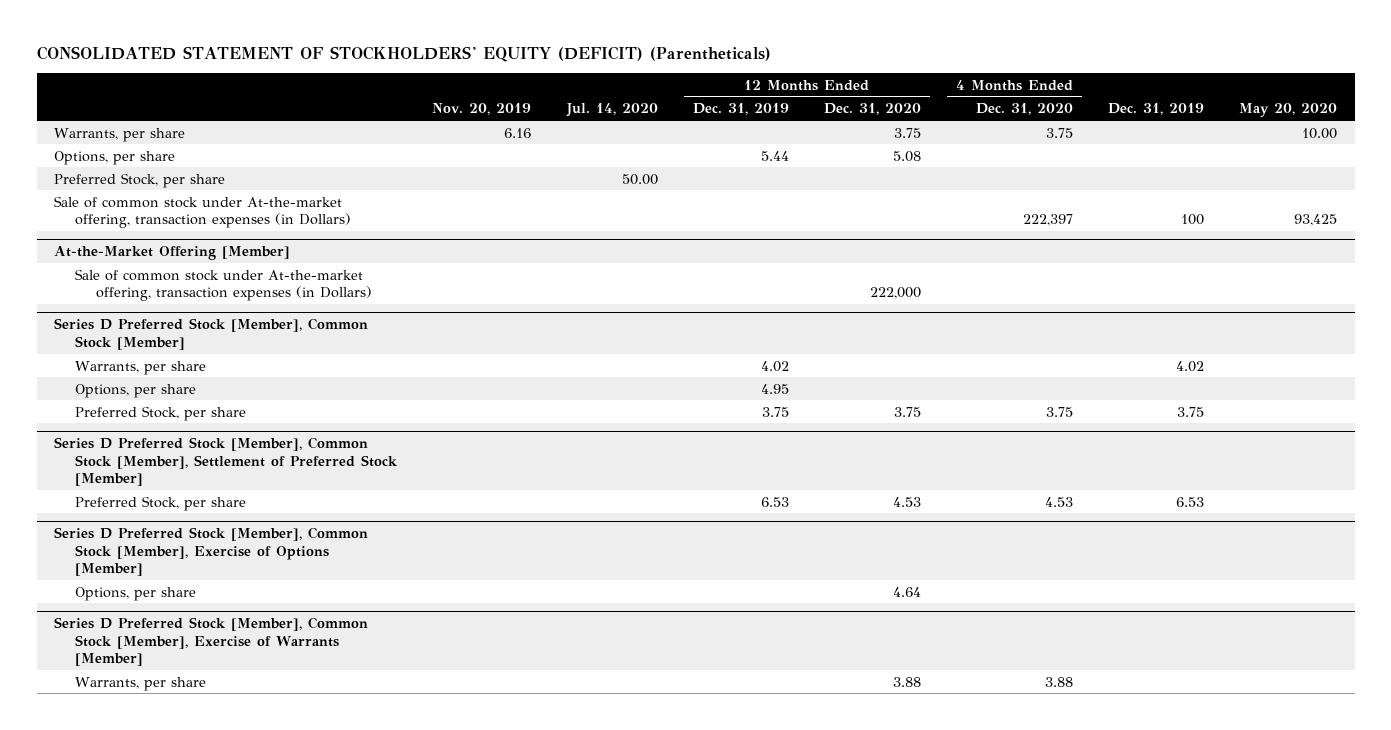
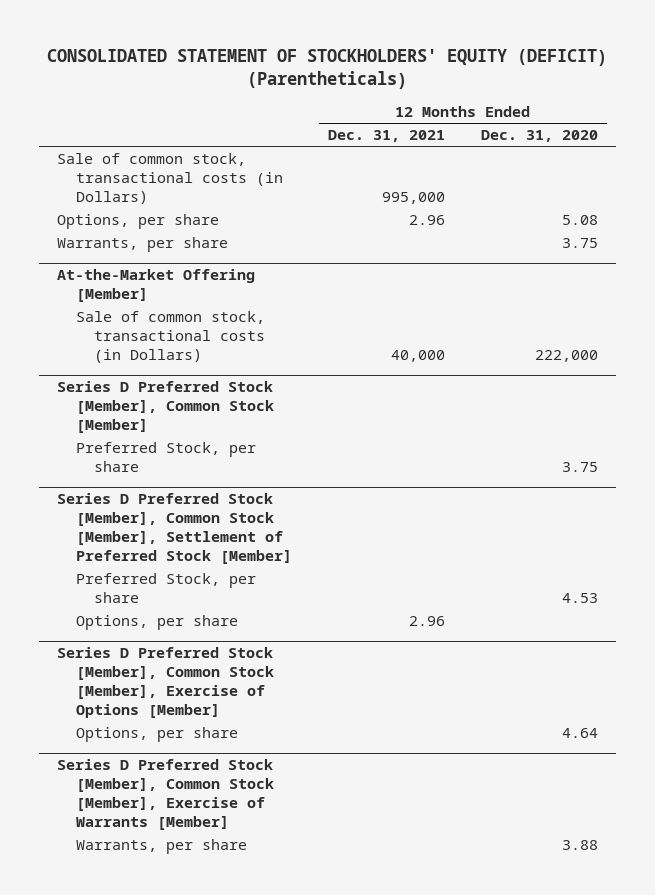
- | Nov. 20, 2019 | Jul. 14, 2020 | 12 Months Ended Dec. 31, 2019 | 12 Months Ended Dec. 31, 2020 | 4 Months Ended Dec. 31, 2020 | Dec. 31, 2019 | May 20, 2020
+ | 12 Months Ended Dec. 31, 2021 | 12 Months Ended Dec. 31, 2020
+ Sale of common stock, transactional costs (in Dollars) | 995,000 |
- Preferred Stock, per share | | 50.00 | | | | |
- Sale of common stock under At-the-market offering, transaction expenses (in Dollars) | | | | | 222,397 | 100 | 93,425
moved down: Warrants, per share | | 3.75
@ At-the-Market Offering [Member]
- Sale of common stock under At-the-market offering, transaction expenses (in Dollars) | | | | 222,000 | | |
+ Sale of common stock, transactional costs (in Dollars) | 40,000 | 222,000
@ Series D Preferred Stock [Member], Common Stock [Member]
- Warrants, per share | | | 4.02 | | | 4.02 |
- Options, per share | | | 4.95 | | | |
@ Series D Preferred Stock [Member], Common Stock [Member], Settlement of Preferred Stock [Member]
+ Options, per share | 2.96 |

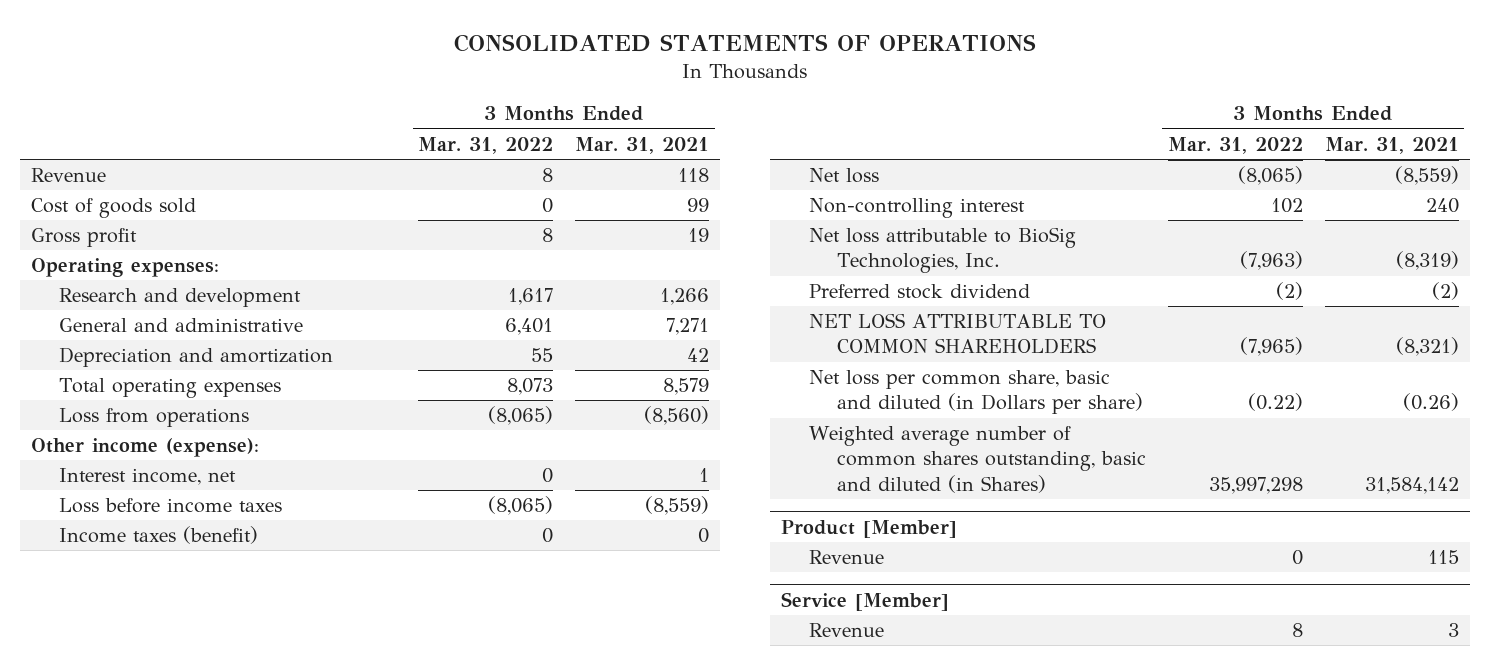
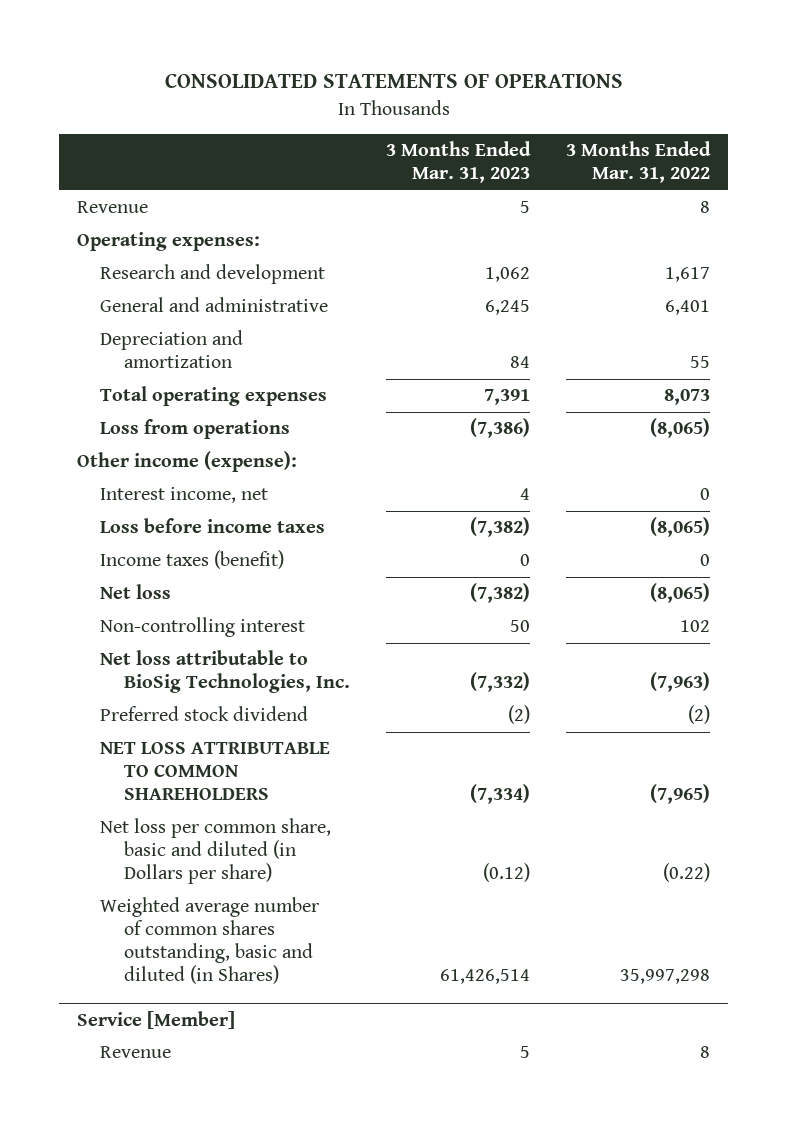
- | 3 Months Ended Mar. 31, 2022 | 3 Months Ended Mar. 31, 2021
+ | 3 Months Ended Mar. 31, 2023 | 3 Months Ended Mar. 31, 2022
- Cost of goods sold | 0 | 99
- Gross profit | 8 | 19
- Product [Member]
- Revenue | 0 | 115

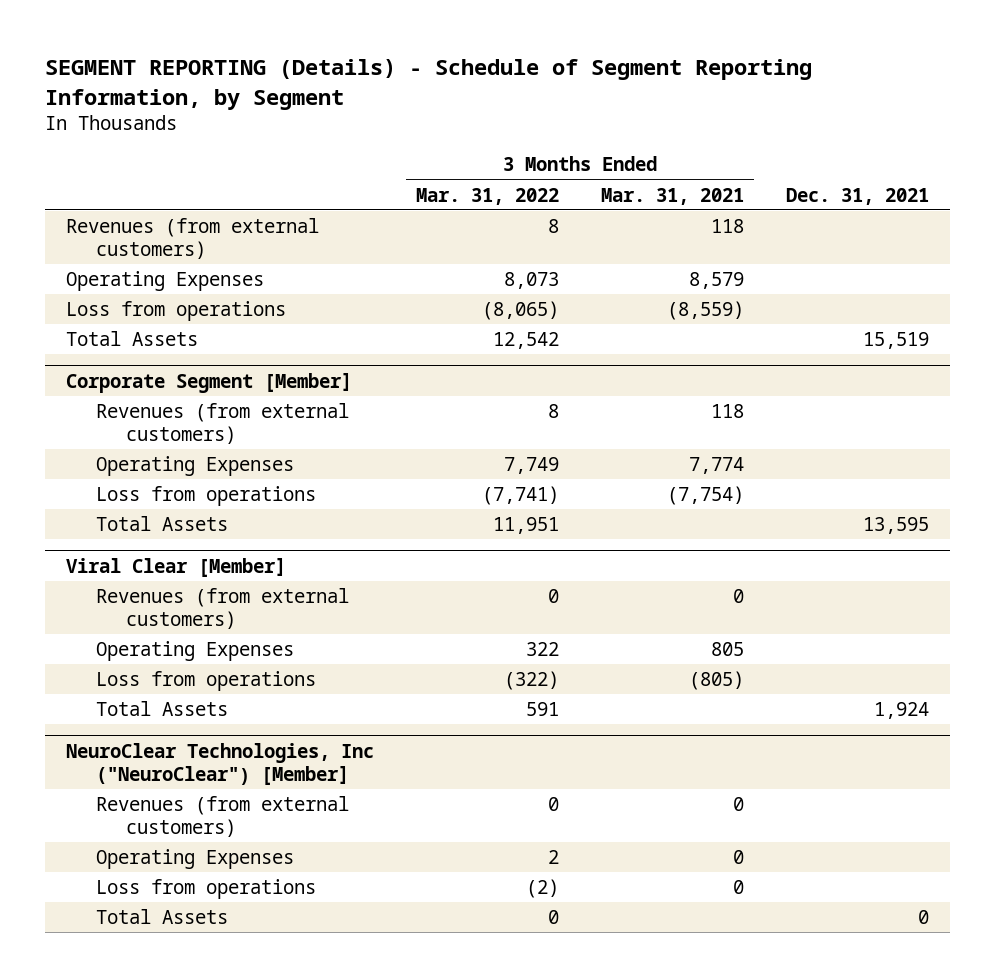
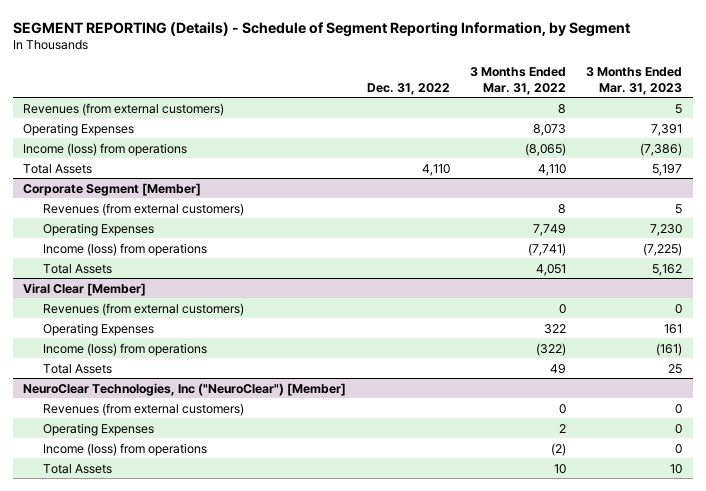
- | 3 Months Ended Mar. 31, 2022 | 3 Months Ended Mar. 31, 2021 | Dec. 31, 2021
+ | Dec. 31, 2022 | 3 Months Ended Mar. 31, 2022 | 3 Months Ended Mar. 31, 2023
- Loss from operations | (8,065) | (8,559) |
- Total Assets | 12,542 | | 15,519
+ Income (loss) from operations | | (8,065) | (7,386)
+ Total Assets | 4,110 | 4,110 | 5,197
@ Corporate Segment [Member]
- Loss from operations | (7,741) | (7,754) |
- Total Assets | 11,951 | | 13,595
+ Income (loss) from operations | | (7,741) | (7,225)
+ Total Assets | | 4,051 | 5,162
@ Viral Clear [Member]
- Loss from operations | (322) | (805) |
- Total Assets | 591 | | 1,924
+ Income (loss) from operations | | (322) | (161)
+ Total Assets | | 49 | 25
@ NeuroClear Technologies, Inc ("NeuroClear") [Member]
- Loss from operations | (2) | 0 |
- Total Assets | 0 | | 0
+ Income (loss) from operations | | (2) | 0
+ Total Assets | | 10 | 10

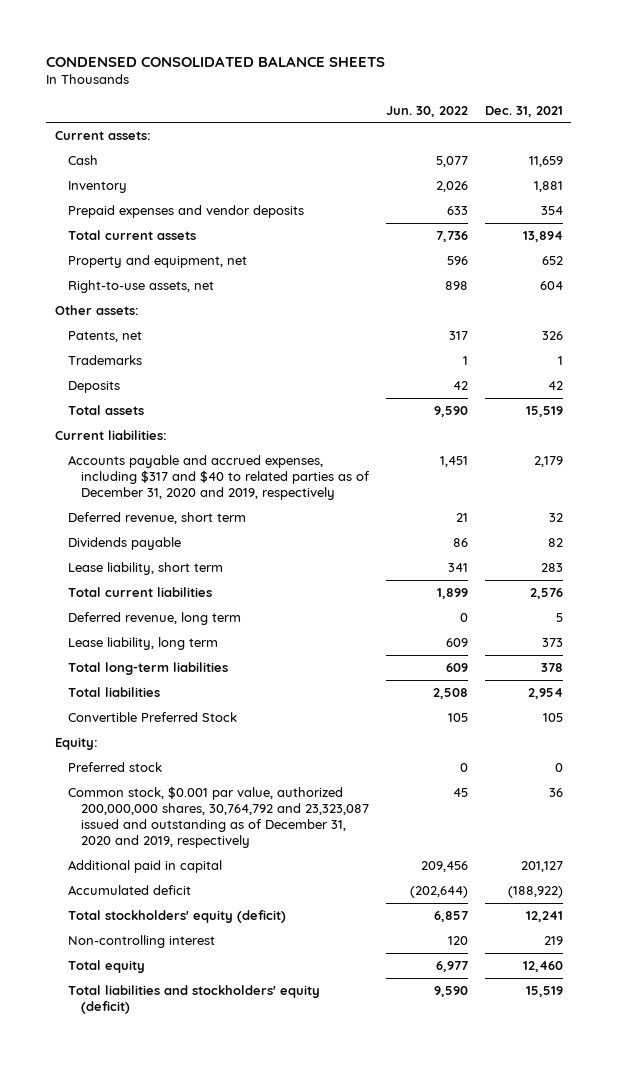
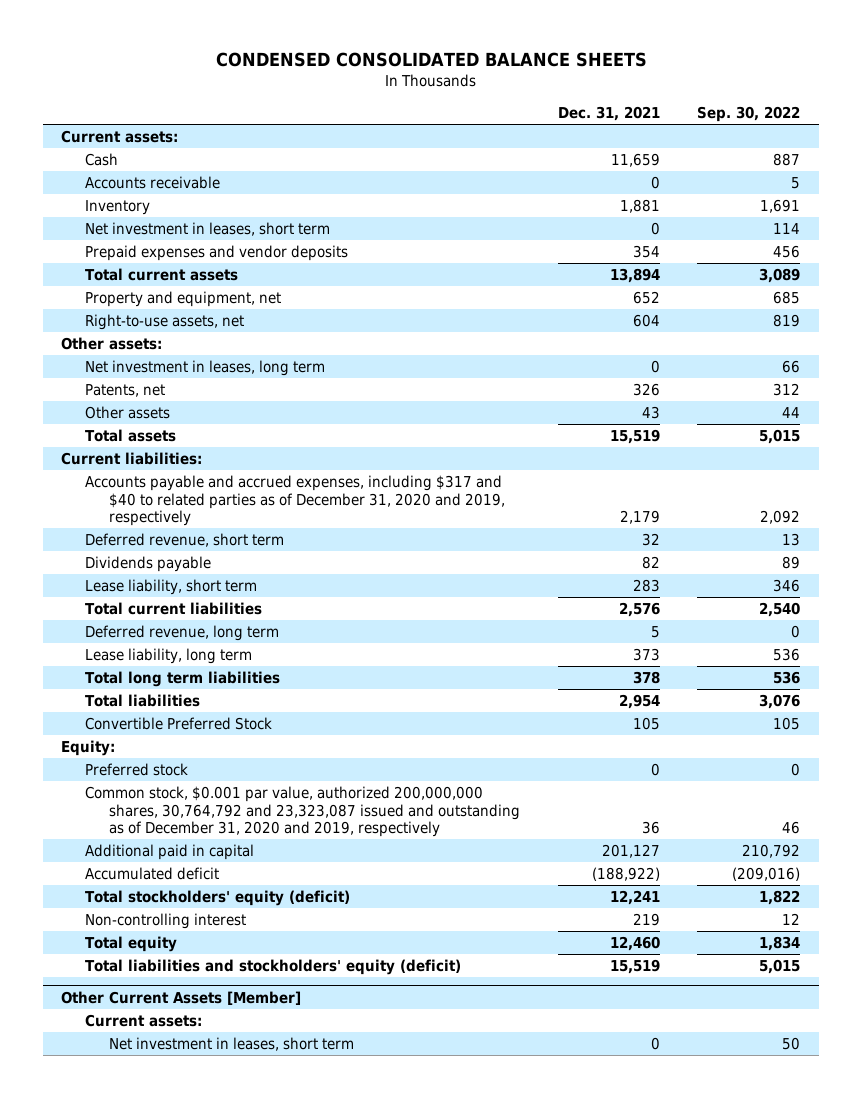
- | Jun. 30, 2022 | Dec. 31, 2021
+ | Dec. 31, 2021 | Sep. 30, 2022
+ Accounts receivable | 0 | 5
+ Net investment in leases, short term | 0 | 114
+ Net investment in leases, long term | 0 | 66
- Trademarks | 1 | 1
- Deposits | 42 | 42
+ Other assets | 43 | 44
- Total long-term liabilities | 609 | 378
+ Total long term liabilities | 378 | 536
+ Other Current Assets [Member]
+ Current assets:
+ Net investment in leases, short term | 0 | 50

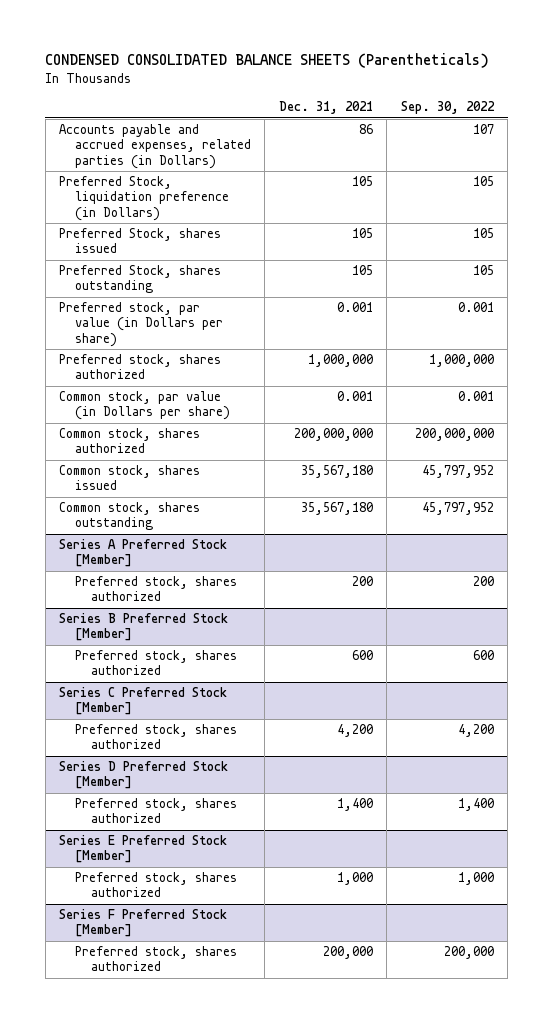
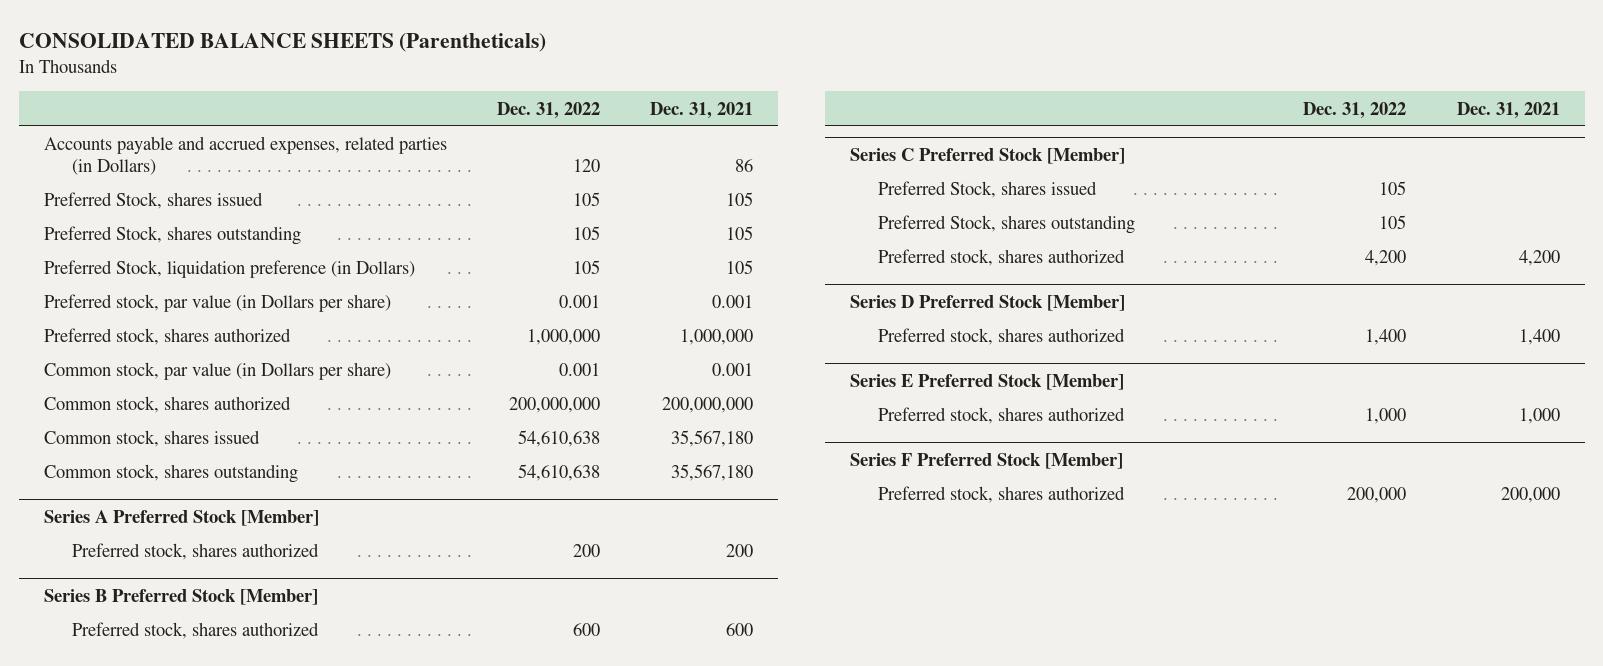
- CONDENSED CONSOLIDATED BALANCE SHEETS (Parentheticals)
+ CONSOLIDATED BALANCE SHEETS (Parentheticals)
- | Dec. 31, 2021 | Sep. 30, 2022
+ | Dec. 31, 2022 | Dec. 31, 2021
moved down: Preferred Stock, liquidation preference (in Dollars) | 105 | 105
@ Series C Preferred Stock [Member]
+ Preferred Stock, shares issued | 105 |
+ Preferred Stock, shares outstanding | 105 |

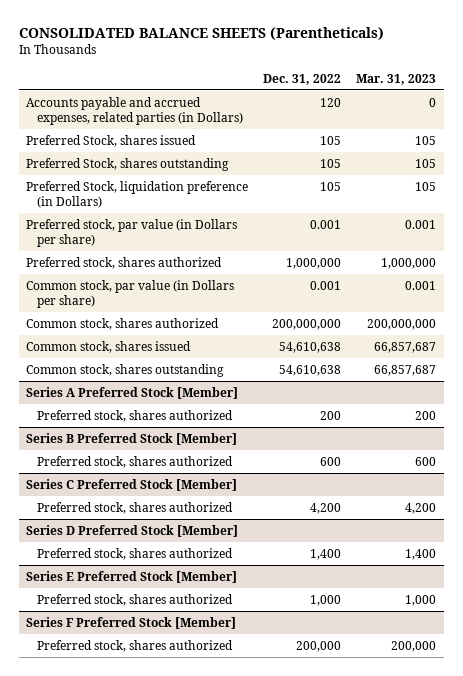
- | Dec. 31, 2022 | Dec. 31, 2021
+ | Dec. 31, 2022 | Mar. 31, 2023
@ Series C Preferred Stock [Member]
- Preferred Stock, shares issued | 105 |
- Preferred Stock, shares outstanding | 105 |

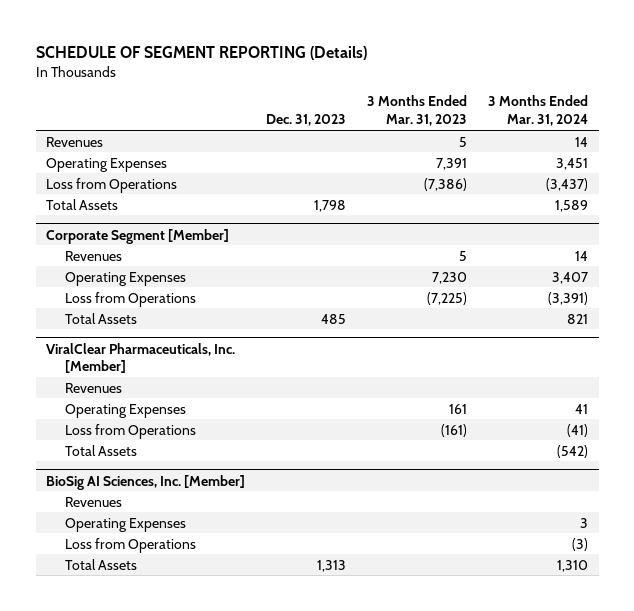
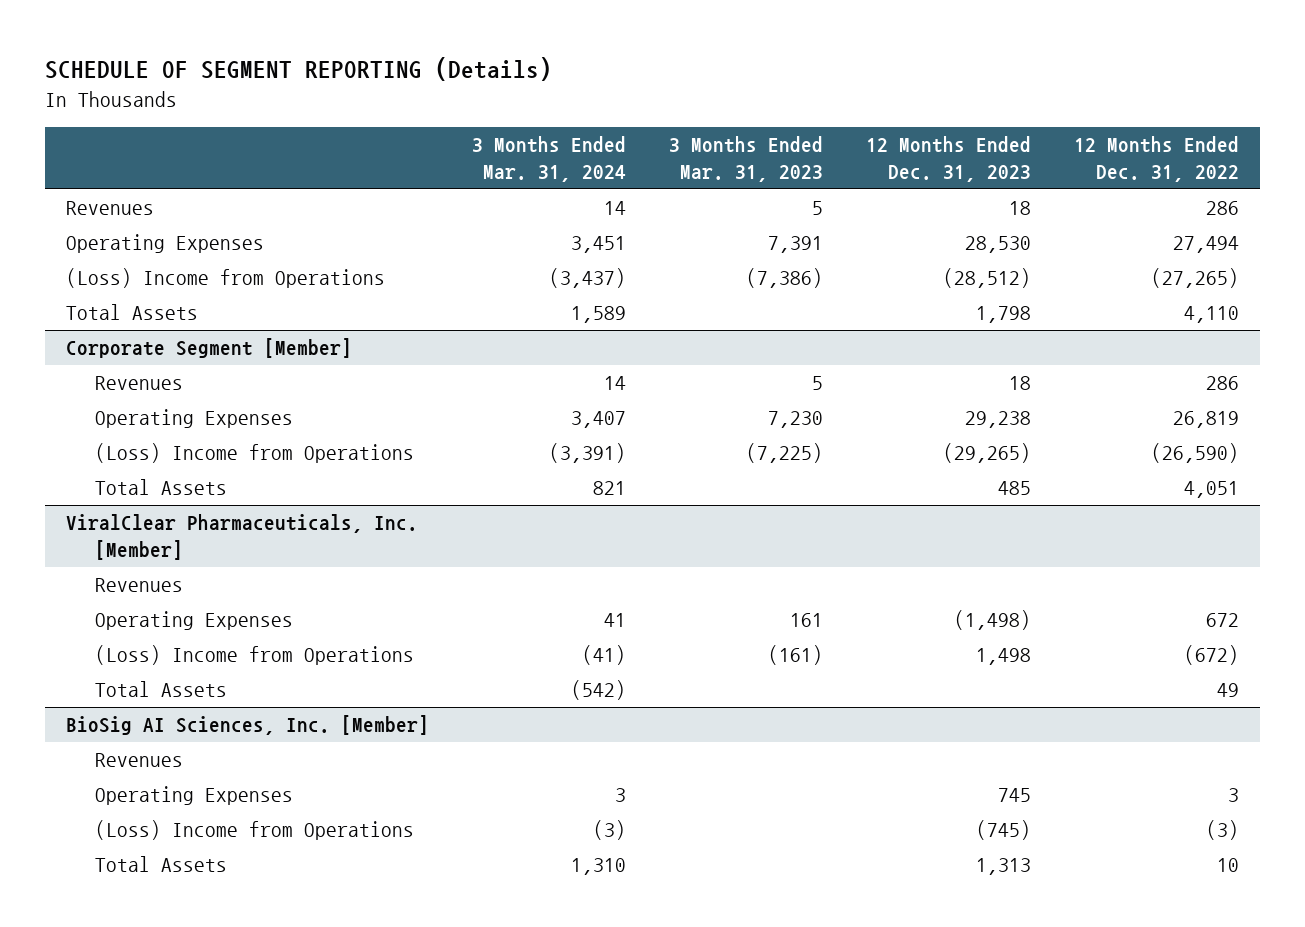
- | Dec. 31, 2023 | 3 Months Ended Mar. 31, 2023 | 3 Months Ended Mar. 31, 2024
+ | 3 Months Ended Mar. 31, 2024 | 3 Months Ended Mar. 31, 2023 | 12 Months Ended Dec. 31, 2023 | 12 Months Ended Dec. 31, 2022
- Loss from Operations | | (7,386) | (3,437)
+ (Loss) Income from Operations | (3,437) | (7,386) | (28,512) | (27,265)
@ Corporate Segment [Member]
- Loss from Operations | | (7,225) | (3,391)
+ (Loss) Income from Operations | (3,391) | (7,225) | (29,265) | (26,590)
@ ViralClear Pharmaceuticals, Inc. [Member]
- Loss from Operations | | (161) | (41)
+ (Loss) Income from Operations | (41) | (161) | 1,498 | (672)
@ BioSig AI Sciences, Inc. [Member]
- Loss from Operations | | | (3)
+ (Loss) Income from Operations | (3) | | (745) | (3)

